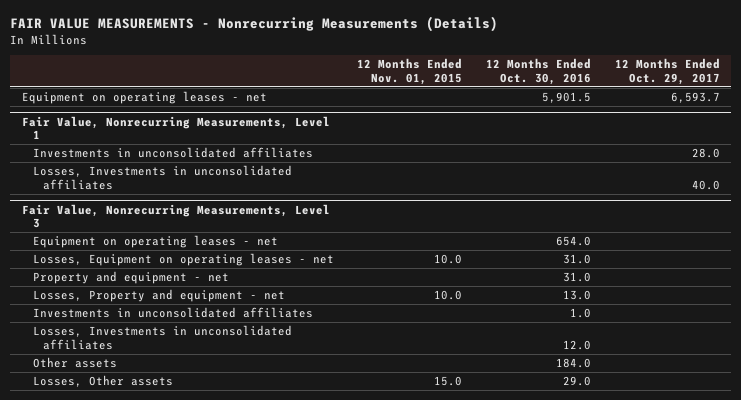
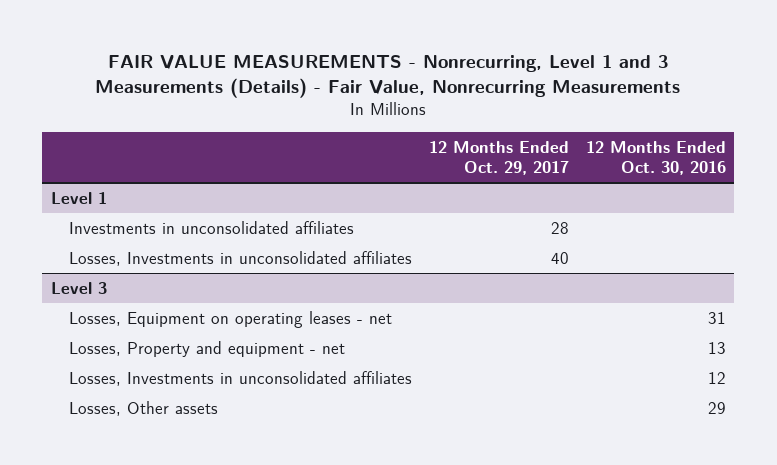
- FAIR VALUE MEASUREMENTS - Nonrecurring Measurements (Details)
+ FAIR VALUE MEASUREMENTS - Nonrecurring, Level 1 and 3 Measurements (Details) - Fair Value, Nonrecurring Measurements
- | 12 Months Ended Nov. 01, 2015 | 12 Months Ended Oct. 30, 2016 | 12 Months Ended Oct. 29, 2017
+ | 12 Months Ended Oct. 29, 2017 | 12 Months Ended Oct. 30, 2016
- Equipment on operating leases - net | | 5,901.5 | 6,593.7
- Fair Value, Nonrecurring Measurements, Level 1
- Investments in unconsolidated affiliates | | | 28.0
- Losses, Investments in unconsolidated affiliates | | | 40.0
- Fair Value, Nonrecurring Measurements, Level 3
- Equipment on operating leases - net | | 654.0 |
- Losses, Equipment on operating leases - net | 10.0 | 31.0 |
- Property and equipment - net | | 31.0 |
- Losses, Property and equipment - net | 10.0 | 13.0 |
- Investments in unconsolidated affiliates | | 1.0 |
- Losses, Investments in unconsolidated affiliates | | 12.0 |
- Other assets | | 184.0 |
- Losses, Other assets | 15.0 | 29.0 |
+ Level 1
+ Investments in unconsolidated affiliates | 28 |
+ Losses, Investments in unconsolidated affiliates | 40 |
+ Level 3
+ Losses, Equipment on operating leases - net | | 31
+ Losses, Property and equipment - net | | 13
+ Losses, Investments in unconsolidated affiliates | | 12
+ Losses, Other assets | | 29

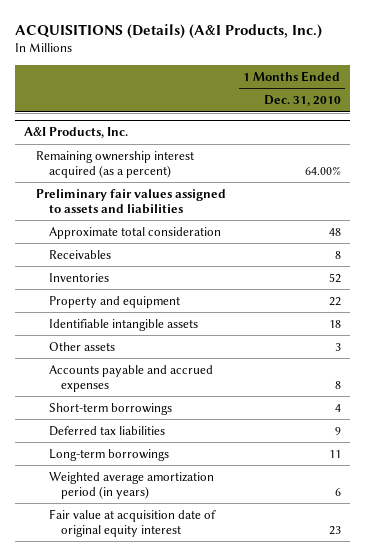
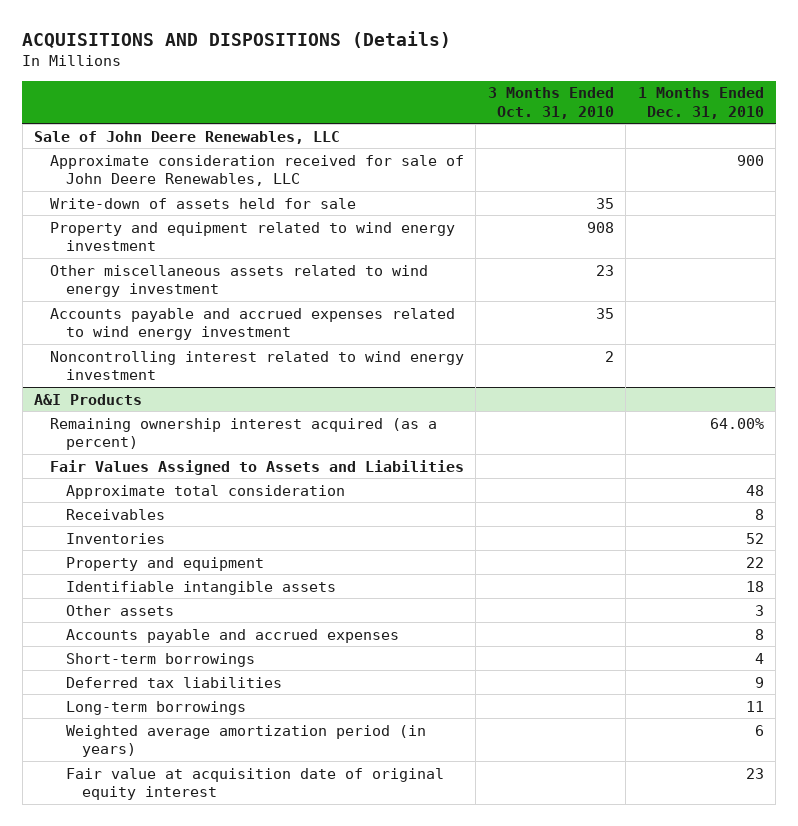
- ACQUISITIONS (Details) (A&I Products, Inc.)
+ ACQUISITIONS AND DISPOSITIONS (Details)
- | 1 Months Ended Dec. 31, 2010
+ | 3 Months Ended Oct. 31, 2010 | 1 Months Ended Dec. 31, 2010
- A&I Products, Inc.
+ Sale of John Deere Renewables, LLC
+ Approximate consideration received for sale of John Deere Renewables, LLC | | 900
+ Write-down of assets held for sale | 35 |
+ Property and equipment related to wind energy investment | 908 |
+ Other miscellaneous assets related to wind energy investment | 23 |
+ Accounts payable and accrued expenses related to wind energy investment | 35 |
+ Noncontrolling interest related to wind energy investment | 2 |
+ A&I Products
- Preliminary fair values assigned to assets and liabilities
+ Fair Values Assigned to Assets and Liabilities

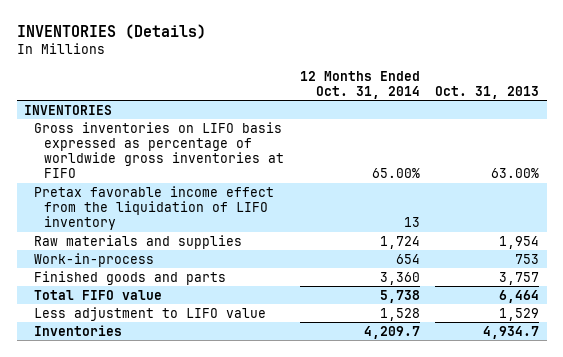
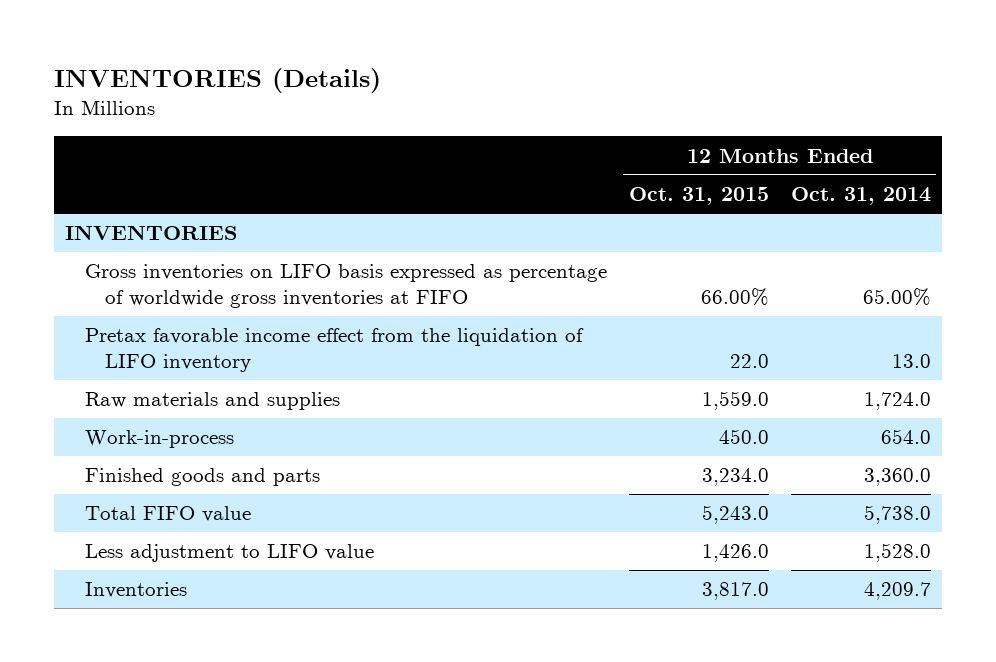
- | 12 Months Ended Oct. 31, 2014 | Oct. 31, 2013
+ | 12 Months Ended Oct. 31, 2015 | 12 Months Ended Oct. 31, 2014
- Pretax favorable income effect from the liquidation of LIFO inventory | 13 |
- Raw materials and supplies | 1,724 | 1,954
- Work-in-process | 654 | 753
- Finished goods and parts | 3,360 | 3,757
- Total FIFO value | 5,738 | 6,464
- Less adjustment to LIFO value | 1,528 | 1,529
+ Pretax favorable income effect from the liquidation of LIFO inventory | 22.0 | 13.0
+ Raw materials and supplies | 1,559.0 | 1,724.0
+ Work-in-process | 450.0 | 654.0
+ Finished goods and parts | 3,234.0 | 3,360.0
+ Total FIFO value | 5,243.0 | 5,738.0
+ Less adjustment to LIFO value | 1,426.0 | 1,528.0

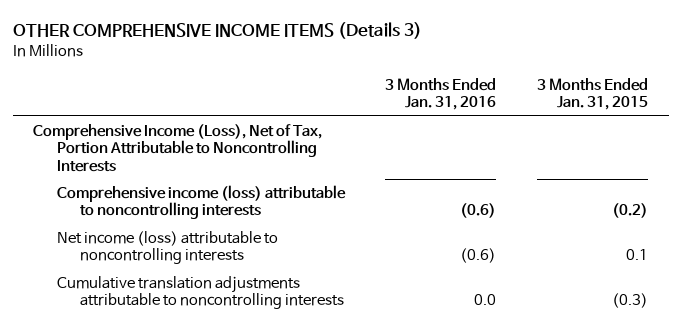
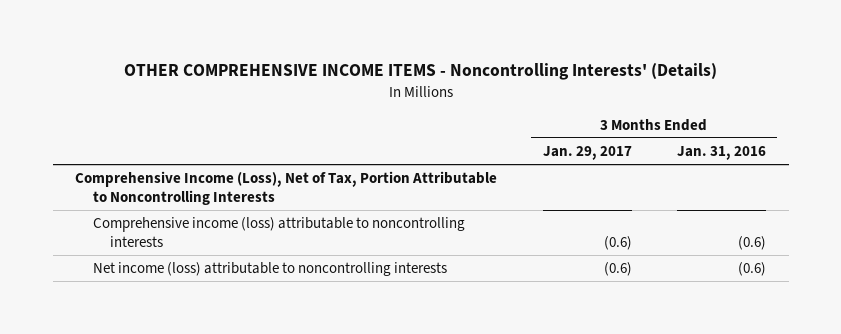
- OTHER COMPREHENSIVE INCOME ITEMS (Details 3)
+ OTHER COMPREHENSIVE INCOME ITEMS - Noncontrolling Interests' (Details)
- | 3 Months Ended Jan. 31, 2016 | 3 Months Ended Jan. 31, 2015
+ | 3 Months Ended Jan. 29, 2017 | 3 Months Ended Jan. 31, 2016
- Cumulative translation adjustments attributable to noncontrolling interests | 0.0 | (0.3)

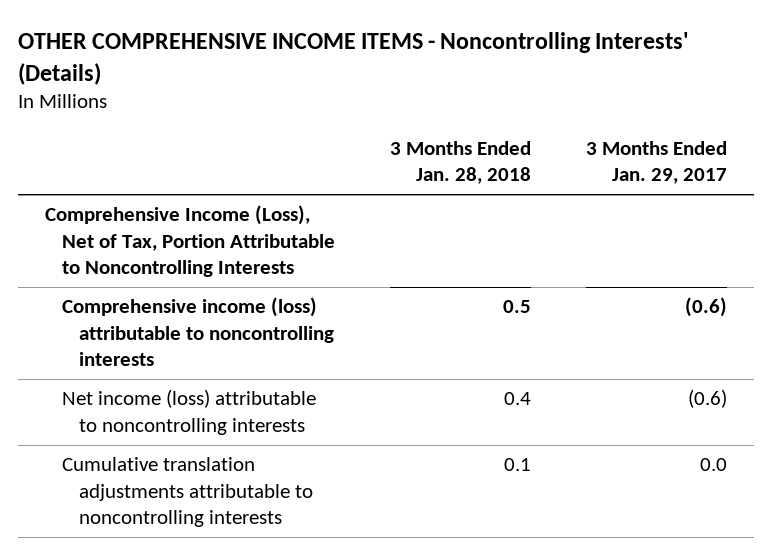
- | 3 Months Ended Jan. 29, 2017 | 3 Months Ended Jan. 31, 2016
+ | 3 Months Ended Jan. 28, 2018 | 3 Months Ended Jan. 29, 2017
+ Cumulative translation adjustments attributable to noncontrolling interests | 0.1 | 0.0

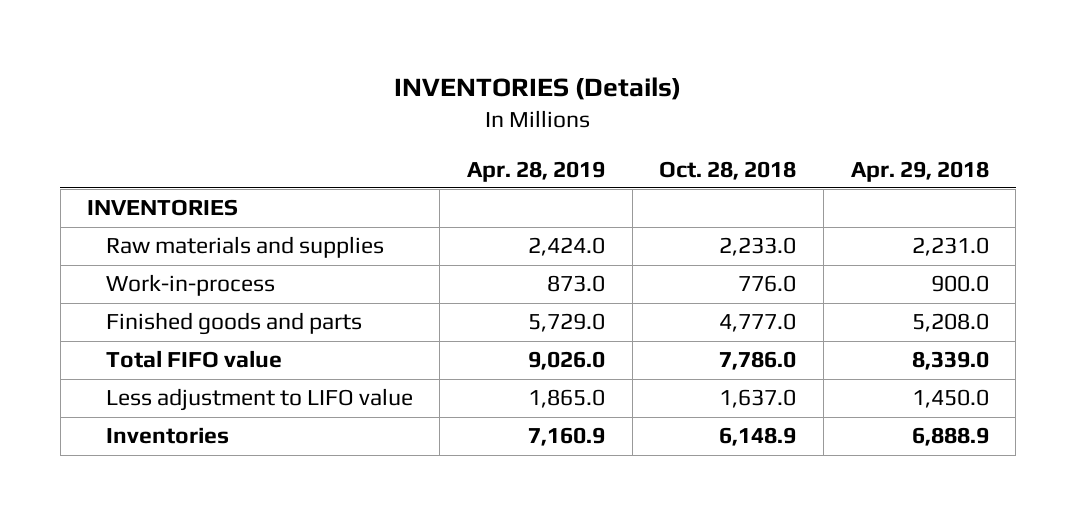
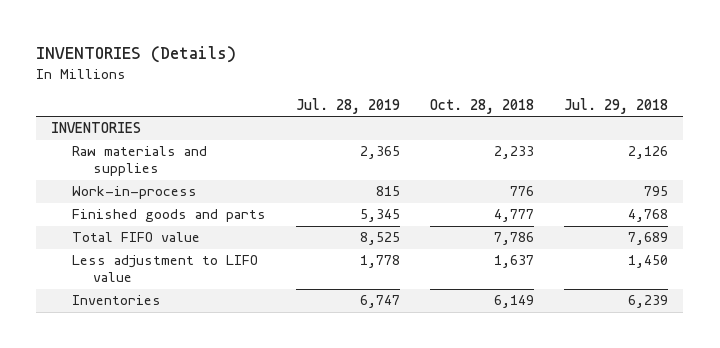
- | Apr. 28, 2019 | Oct. 28, 2018 | Apr. 29, 2018
+ | Jul. 28, 2019 | Oct. 28, 2018 | Jul. 29, 2018
- Raw materials and supplies | 2,424.0 | 2,233.0 | 2,231.0
- Work-in-process | 873.0 | 776.0 | 900.0
- Finished goods and parts | 5,729.0 | 4,777.0 | 5,208.0
- Total FIFO value | 9,026.0 | 7,786.0 | 8,339.0
- Less adjustment to LIFO value | 1,865.0 | 1,637.0 | 1,450.0
- Inventories | 7,160.9 | 6,148.9 | 6,888.9
+ Raw materials and supplies | 2,365 | 2,233 | 2,126
+ Work-in-process | 815 | 776 | 795
+ Finished goods and parts | 5,345 | 4,777 | 4,768
+ Total FIFO value | 8,525 | 7,786 | 7,689
+ Less adjustment to LIFO value | 1,778 | 1,637 | 1,450
+ Inventories | 6,747 | 6,149 | 6,239

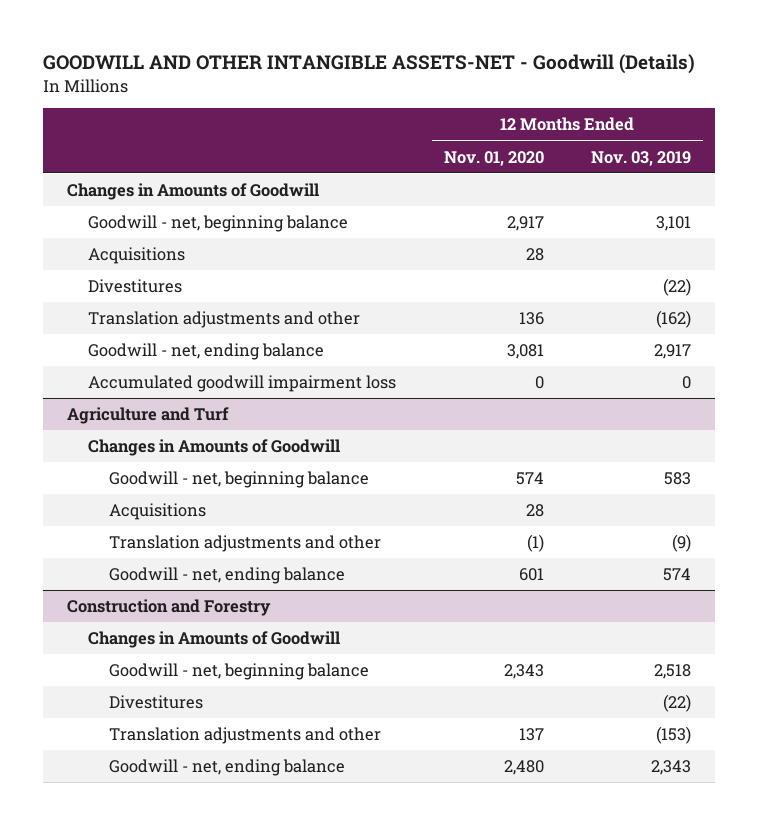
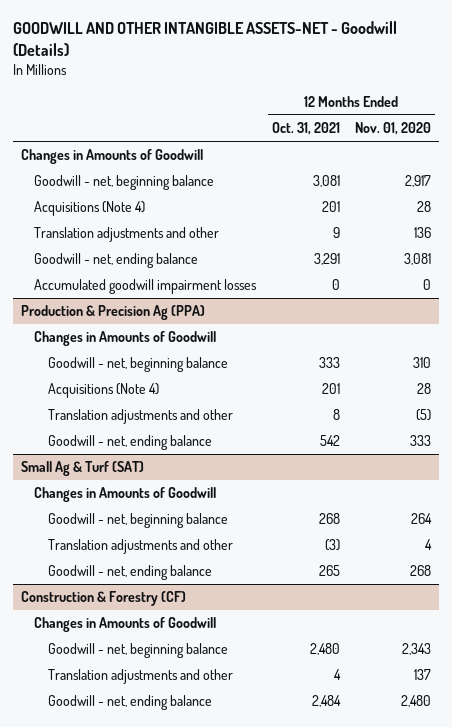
- | 12 Months Ended Nov. 01, 2020 | 12 Months Ended Nov. 03, 2019
+ | 12 Months Ended Oct. 31, 2021 | 12 Months Ended Nov. 01, 2020
- Acquisitions | 28 |
- Divestitures | | (22)
+ Acquisitions (Note 4) | 201 | 28
- Accumulated goodwill impairment loss | 0 | 0
- Agriculture and Turf
+ Accumulated goodwill impairment losses | 0 | 0
+ Production & Precision Ag (PPA)
- Goodwill - net, beginning balance | 574 | 583
- Acquisitions | 28 |
- Translation adjustments and other | (1) | (9)
- Goodwill - net, ending balance | 601 | 574
- Construction and Forestry
+ Goodwill - net, beginning balance | 333 | 310
+ Acquisitions (Note 4) | 201 | 28
+ Translation adjustments and other | 8 | (5)
+ Goodwill - net, ending balance | 542 | 333
+ Small Ag & Turf (SAT)
+ Goodwill - net, beginning balance | 268 | 264
+ Translation adjustments and other | (3) | 4
+ Goodwill - net, ending balance | 265 | 268
+ Construction & Forestry (CF)
+ Changes in Amounts of Goodwill
- Divestitures | | (22)

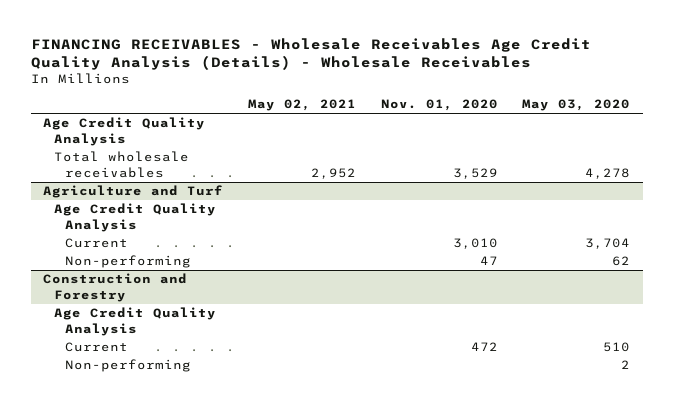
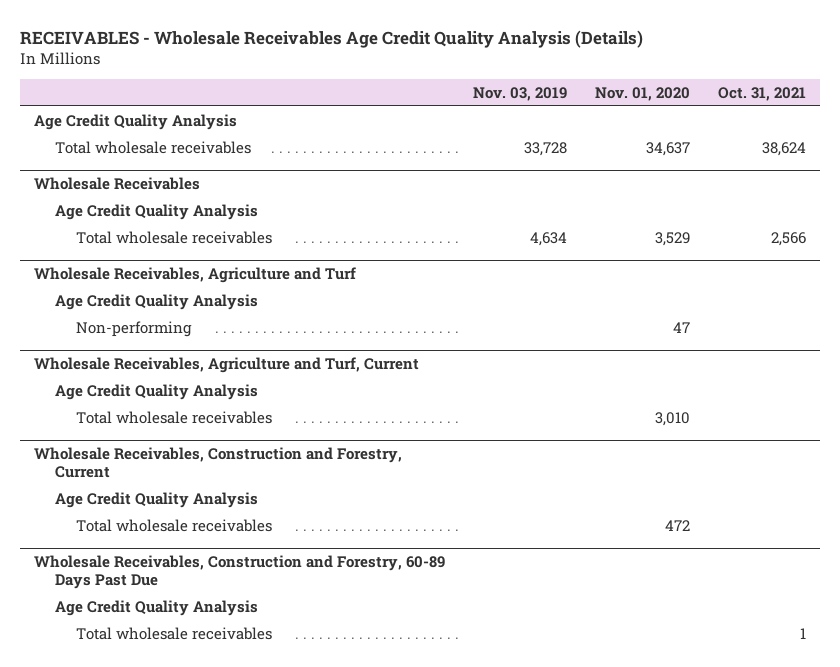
- FINANCING RECEIVABLES - Wholesale Receivables Age Credit Quality Analysis (Details) - Wholesale Receivables
+ RECEIVABLES - Wholesale Receivables Age Credit Quality Analysis (Details)
- | May 02, 2021 | Nov. 01, 2020 | May 03, 2020
+ | Nov. 03, 2019 | Nov. 01, 2020 | Oct. 31, 2021
+ Total wholesale receivables | 33,728 | 34,637 | 38,624
+ Wholesale Receivables
+ Age Credit Quality Analysis
- Agriculture and Turf
+ Wholesale Receivables, Agriculture and Turf
- Current | | 3,010 | 3,704
- Construction and Forestry
+ Wholesale Receivables, Agriculture and Turf, Current
- Current | | 472 | 510
- Non-performing | | | 2
+ Total wholesale receivables | | 3,010 |
+ Wholesale Receivables, Construction and Forestry, Current
+ Age Credit Quality Analysis
+ Total wholesale receivables | | 472 |
+ Wholesale Receivables, Construction and Forestry, 60-89 Days Past Due
+ Age Credit Quality Analysis
+ Total wholesale receivables | | | 1

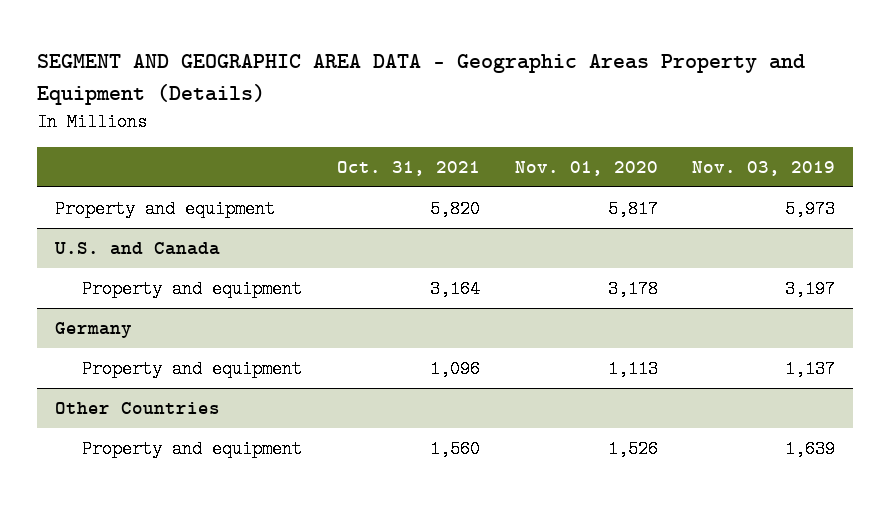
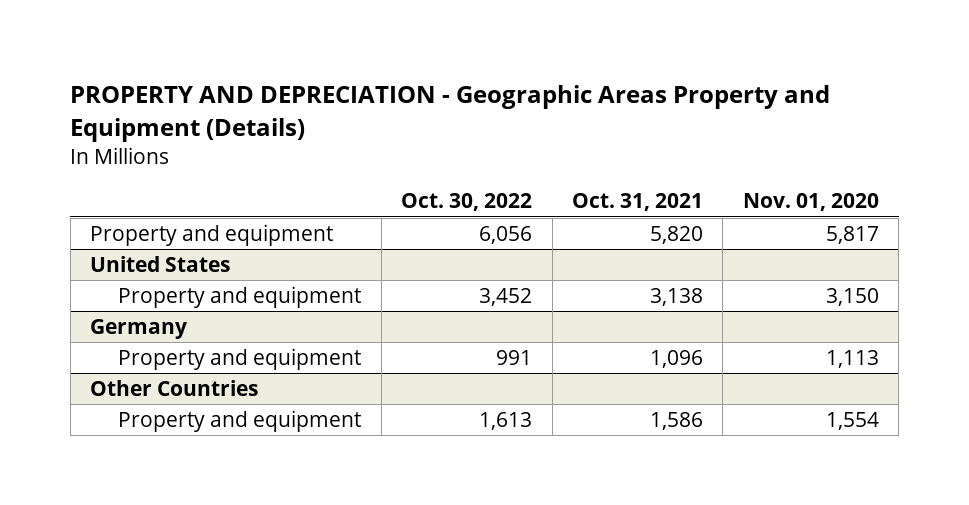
- SEGMENT AND GEOGRAPHIC AREA DATA - Geographic Areas Property and Equipment (Details)
+ PROPERTY AND DEPRECIATION - Geographic Areas Property and Equipment (Details)
- | Oct. 31, 2021 | Nov. 01, 2020 | Nov. 03, 2019
+ | Oct. 30, 2022 | Oct. 31, 2021 | Nov. 01, 2020
- U.S. and Canada
- Property and equipment | 3,164 | 3,178 | 3,197
+ United States
+ Property and equipment | 3,452 | 3,138 | 3,150
@ Other Countries
- Property and equipment | 1,560 | 1,526 | 1,639
+ Property and equipment | 1,613 | 1,586 | 1,554

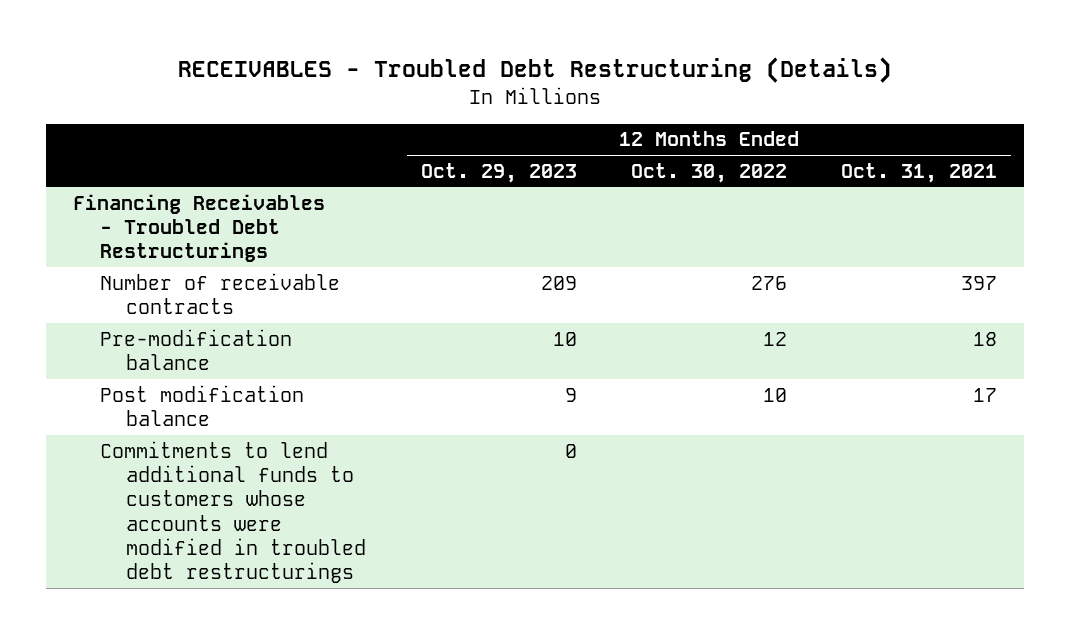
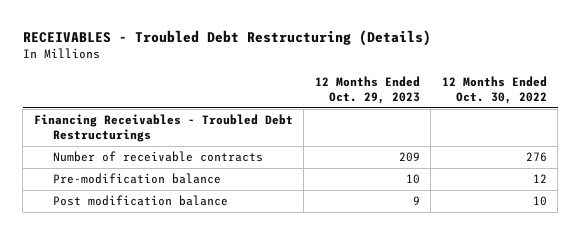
- | 12 Months Ended Oct. 29, 2023 | 12 Months Ended Oct. 30, 2022 | 12 Months Ended Oct. 31, 2021
+ | 12 Months Ended Oct. 29, 2023 | 12 Months Ended Oct. 30, 2022
- Commitments to lend additional funds to customers whose accounts were modified in troubled debt restructurings | 0 | |

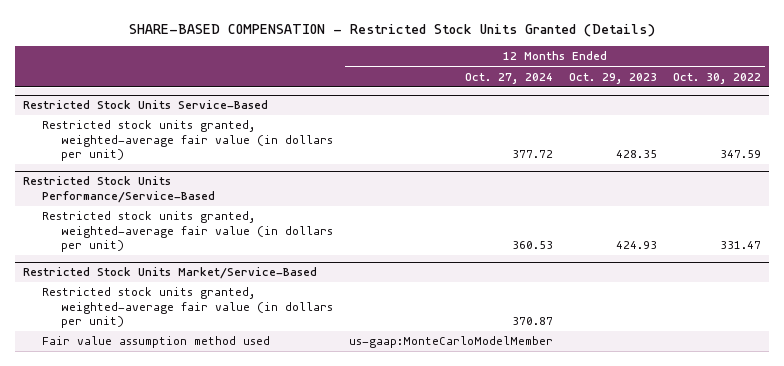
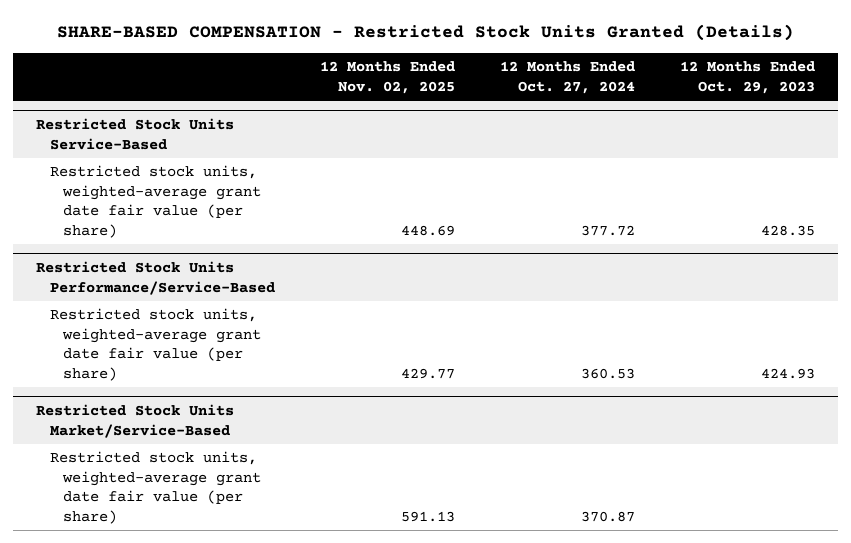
- | 12 Months Ended Oct. 27, 2024 | 12 Months Ended Oct. 29, 2023 | 12 Months Ended Oct. 30, 2022
+ | 12 Months Ended Nov. 02, 2025 | 12 Months Ended Oct. 27, 2024 | 12 Months Ended Oct. 29, 2023
@ Restricted Stock Units Service-Based
- Restricted stock units granted, weighted-average fair value (in dollars per unit) | 377.72 | 428.35 | 347.59
+ Restricted stock units, weighted-average grant date fair value (per share) | 448.69 | 377.72 | 428.35
@ Restricted Stock Units Performance/Service-Based
- Restricted stock units granted, weighted-average fair value (in dollars per unit) | 360.53 | 424.93 | 331.47
+ Restricted stock units, weighted-average grant date fair value (per share) | 429.77 | 360.53 | 424.93
@ Restricted Stock Units Market/Service-Based
- Restricted stock units granted, weighted-average fair value (in dollars per unit) | 370.87 | |
- Fair value assumption method used | us-gaap:MonteCarloModelMember | |
+ Restricted stock units, weighted-average grant date fair value (per share) | 591.13 | 370.87 |

